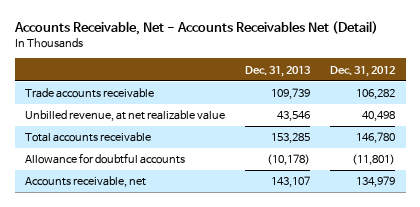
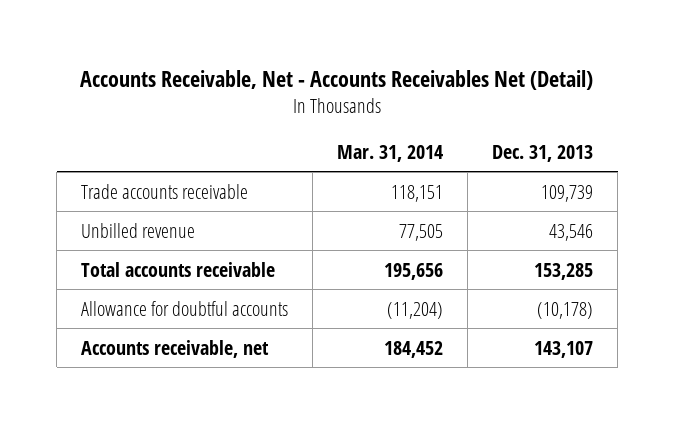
- | Dec. 31, 2013 | Dec. 31, 2012
+ | Mar. 31, 2014 | Dec. 31, 2013
- Unbilled revenue, at net realizable value | 43,546 | 40,498
+ Unbilled revenue | 77,505 | 43,546

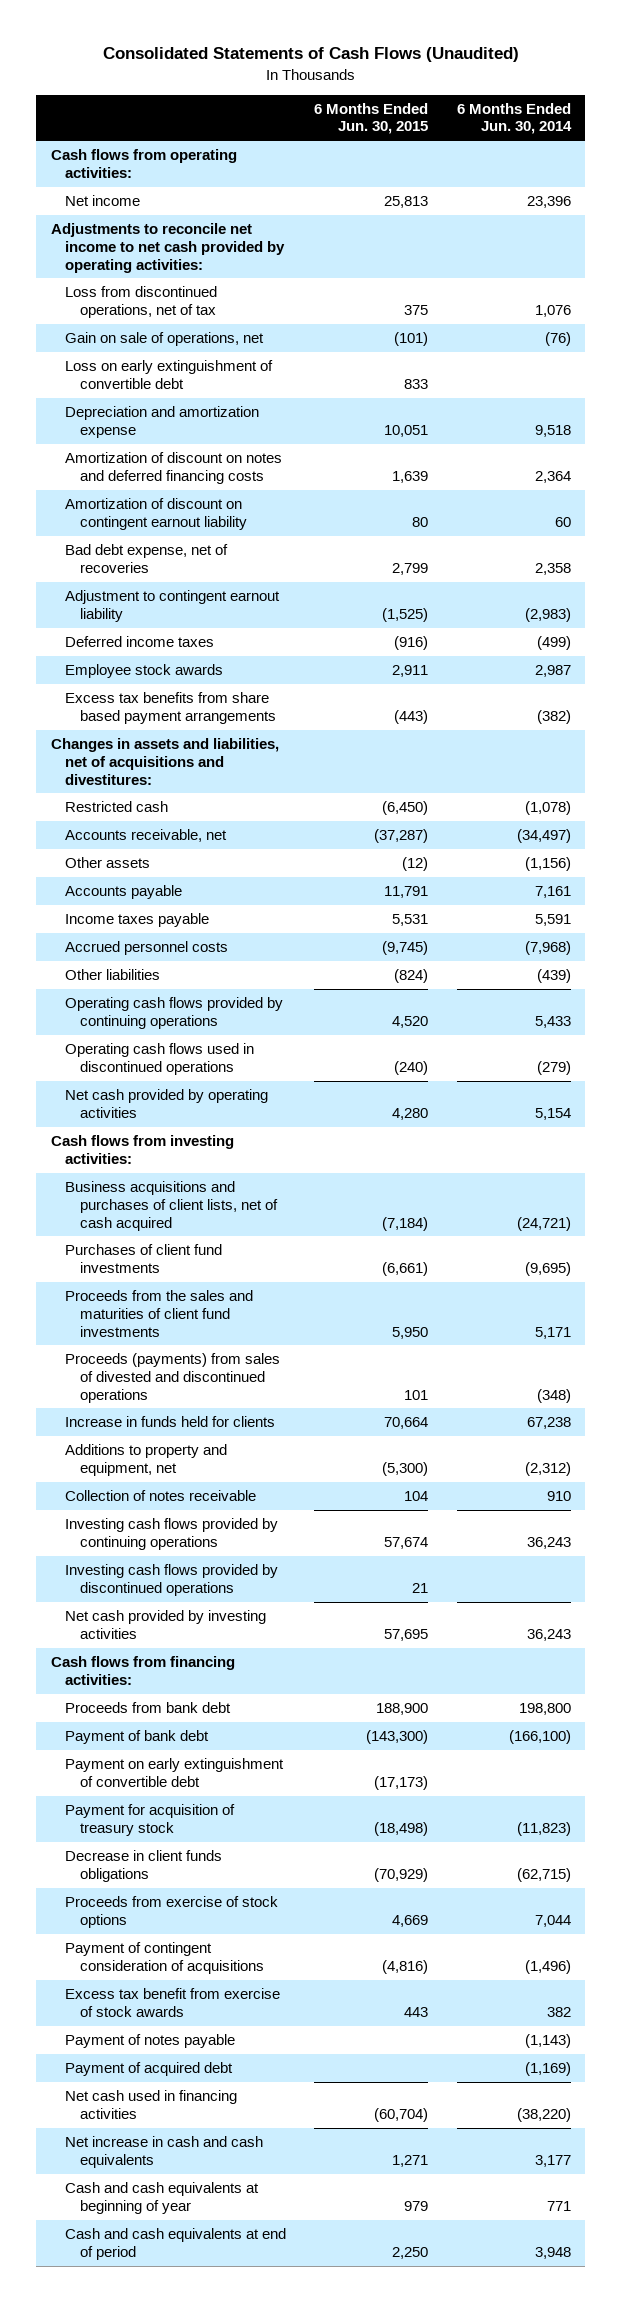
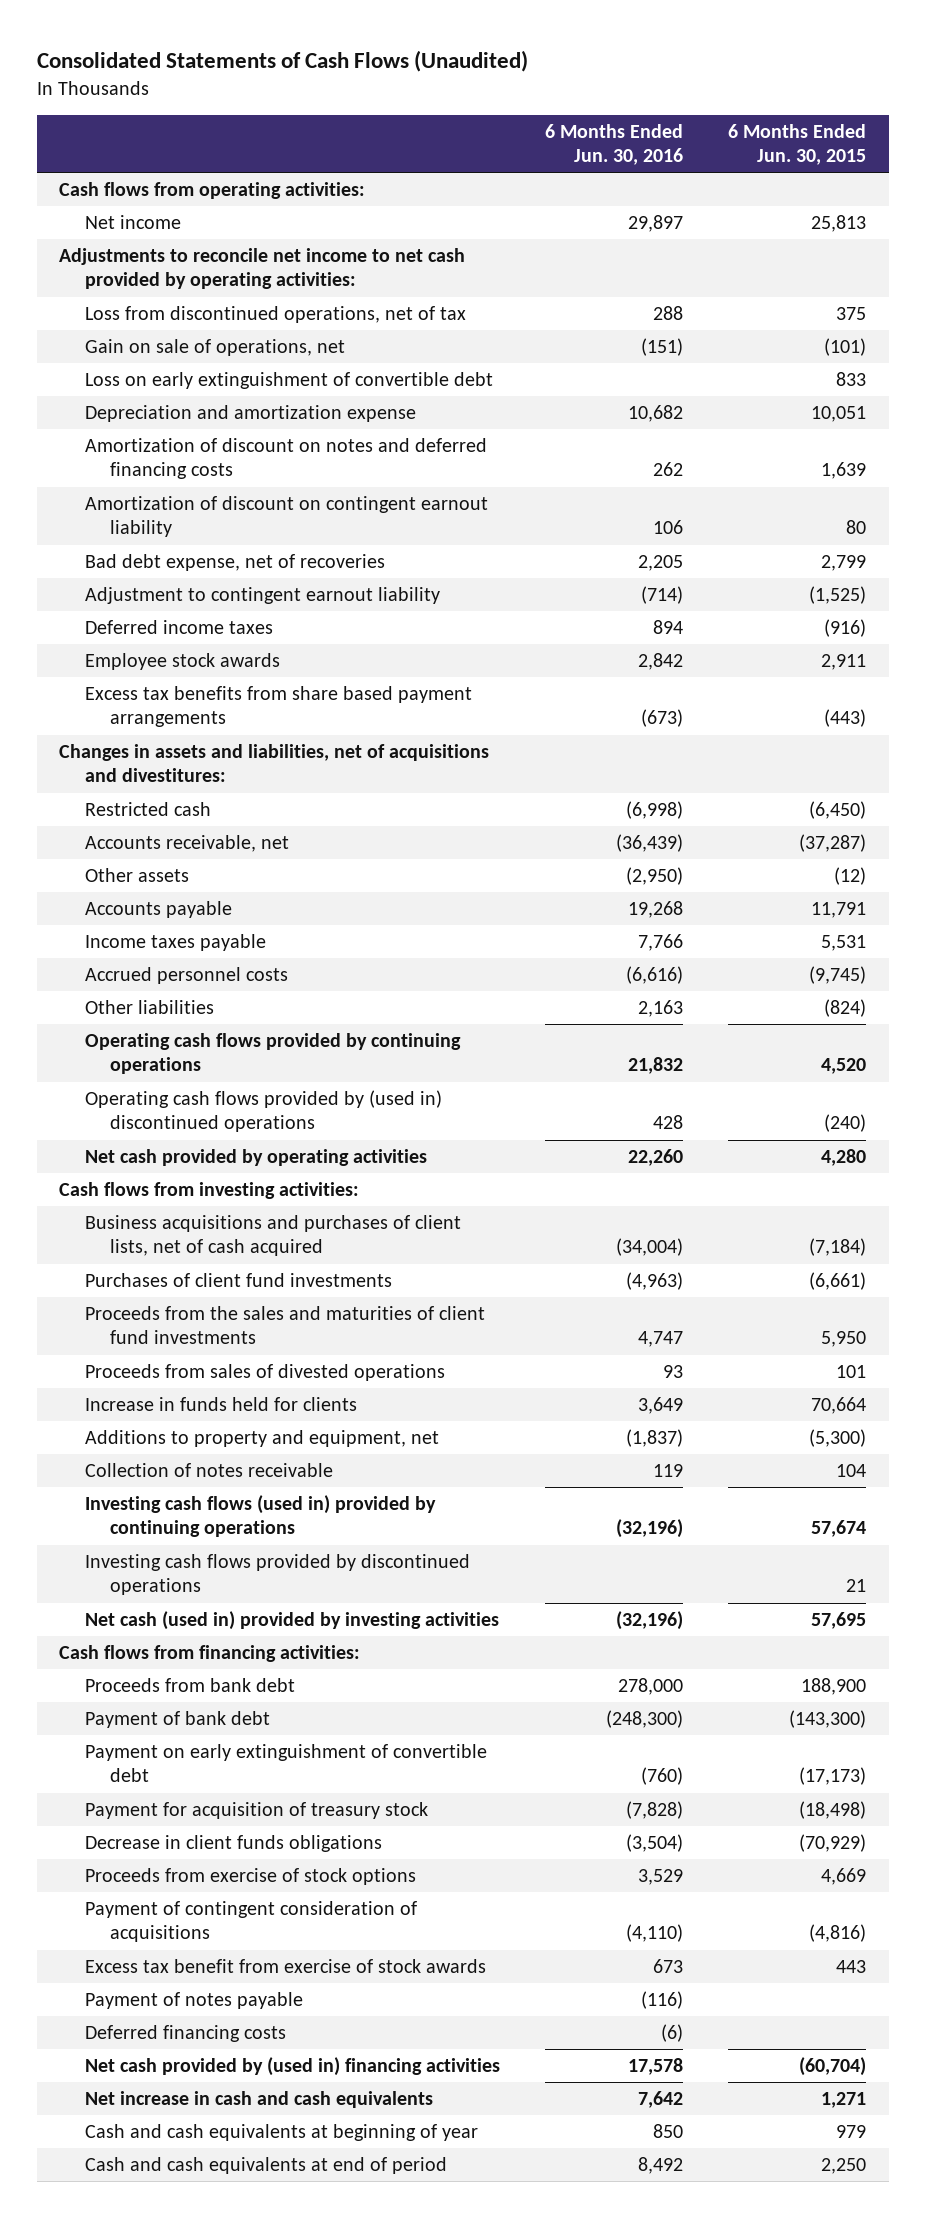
- | 6 Months Ended Jun. 30, 2015 | 6 Months Ended Jun. 30, 2014
+ | 6 Months Ended Jun. 30, 2016 | 6 Months Ended Jun. 30, 2015
- Operating cash flows used in discontinued operations | (240) | (279)
+ Operating cash flows provided by (used in) discontinued operations | 428 | (240)
- Proceeds (payments) from sales of divested and discontinued operations | 101 | (348)
+ Proceeds from sales of divested operations | 93 | 101
- Investing cash flows provided by continuing operations | 57,674 | 36,243
+ Investing cash flows (used in) provided by continuing operations | (32,196) | 57,674
- Net cash provided by investing activities | 57,695 | 36,243
+ Net cash (used in) provided by investing activities | (32,196) | 57,695
- Payment of acquired debt | | (1,169)
- Net cash used in financing activities | (60,704) | (38,220)
+ Deferred financing costs | (6) |
+ Net cash provided by (used in) financing activities | 17,578 | (60,704)

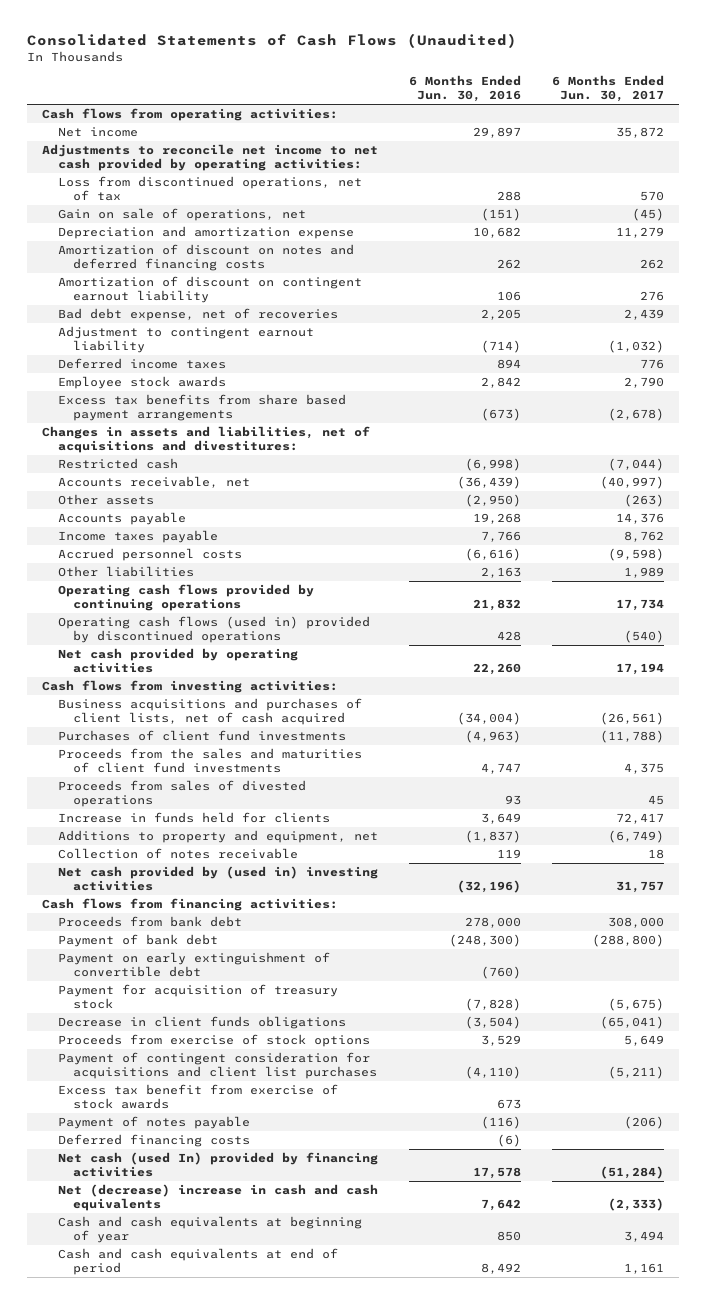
- | 6 Months Ended Jun. 30, 2016 | 6 Months Ended Jun. 30, 2015
+ | 6 Months Ended Jun. 30, 2016 | 6 Months Ended Jun. 30, 2017
- Loss on early extinguishment of convertible debt | | 833
- Operating cash flows provided by (used in) discontinued operations | 428 | (240)
+ Operating cash flows (used in) provided by discontinued operations | 428 | (540)
- Investing cash flows (used in) provided by continuing operations | (32,196) | 57,674
- Investing cash flows provided by discontinued operations | | 21
- Net cash (used in) provided by investing activities | (32,196) | 57,695
+ Net cash provided by (used in) investing activities | (32,196) | 31,757
- Payment of contingent consideration of acquisitions | (4,110) | (4,816)
+ Payment of contingent consideration for acquisitions and client list purchases | (4,110) | (5,211)
- Net cash provided by (used in) financing activities | 17,578 | (60,704)
- Net increase in cash and cash equivalents | 7,642 | 1,271
+ Net cash (used In) provided by financing activities | 17,578 | (51,284)
+ Net (decrease) increase in cash and cash equivalents | 7,642 | (2,333)

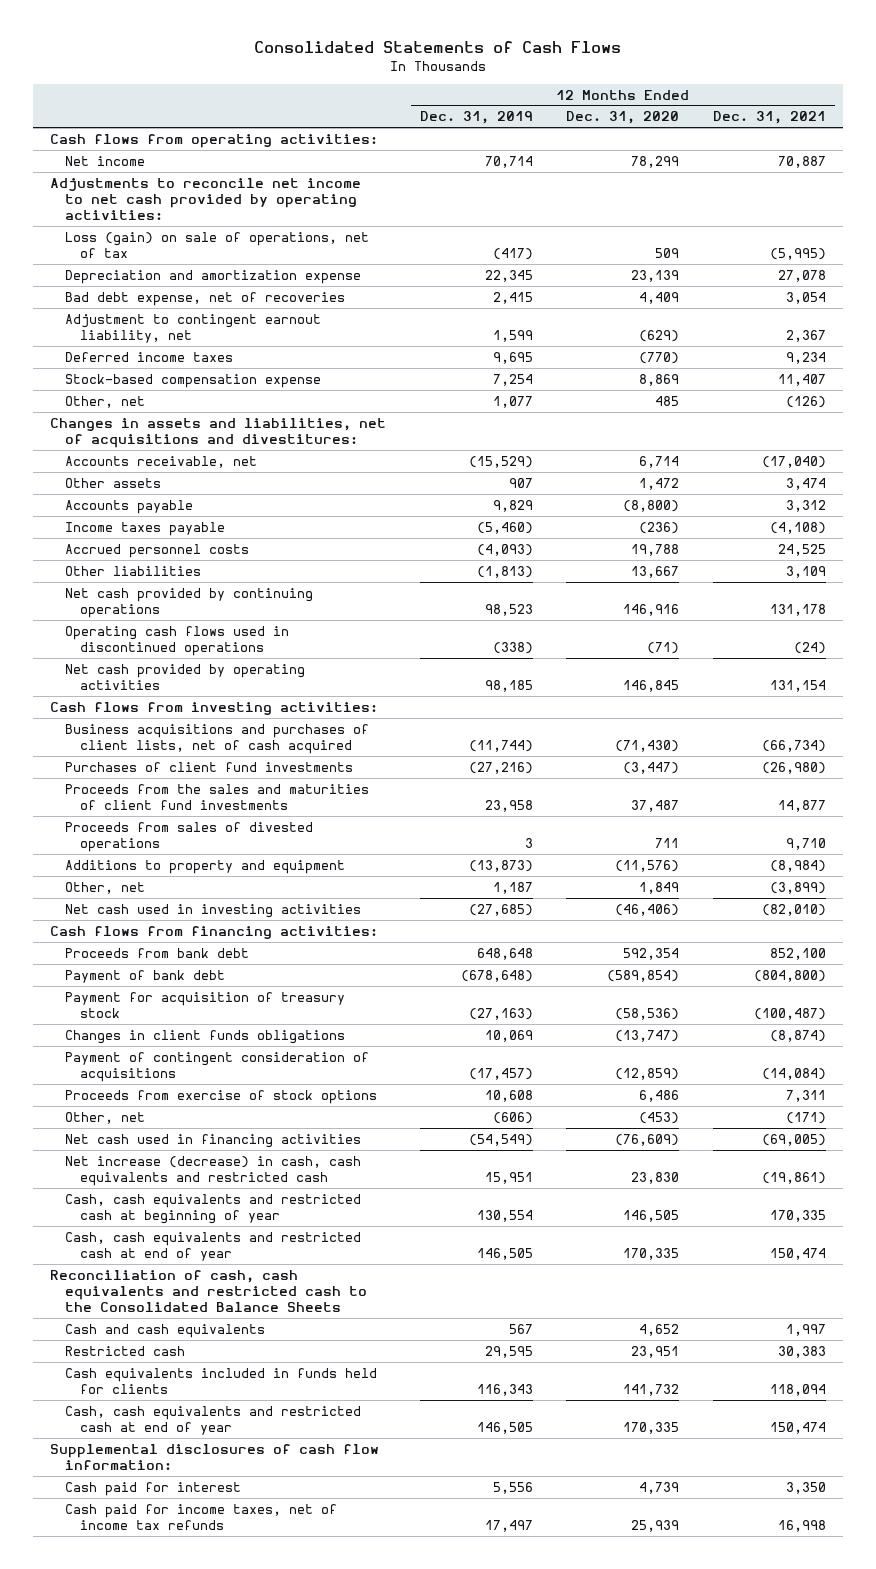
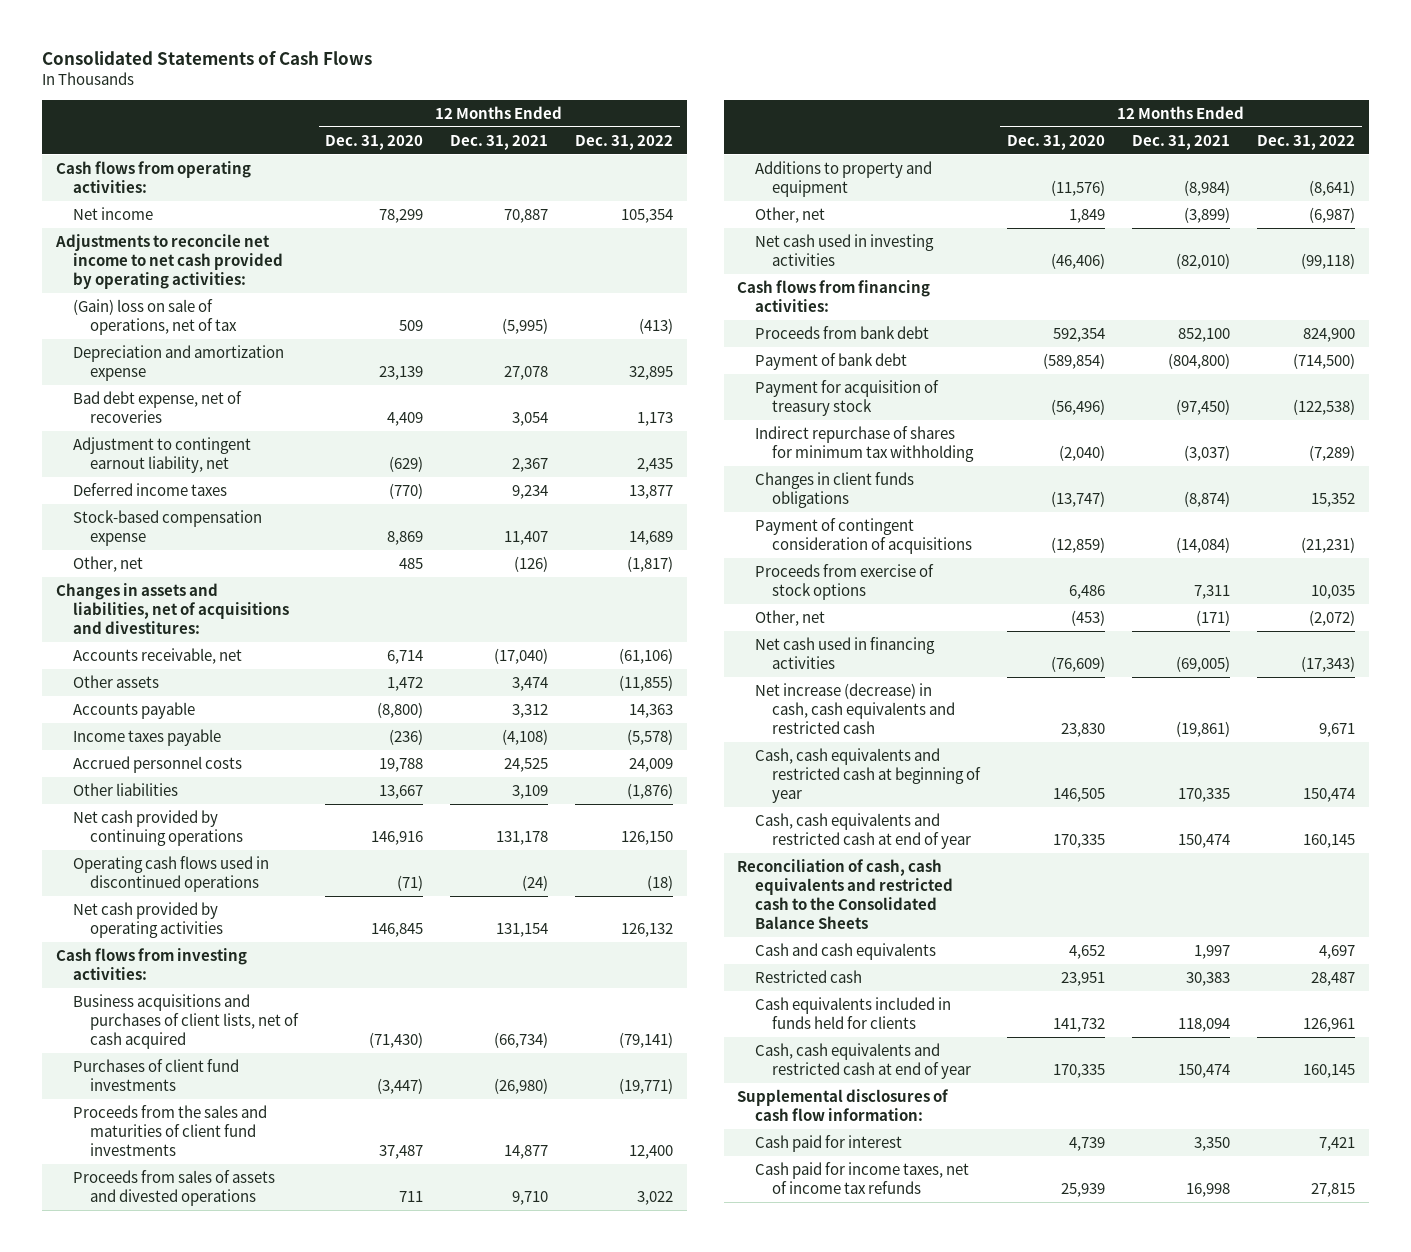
- | 12 Months Ended Dec. 31, 2019 | 12 Months Ended Dec. 31, 2020 | 12 Months Ended Dec. 31, 2021
+ | 12 Months Ended Dec. 31, 2020 | 12 Months Ended Dec. 31, 2021 | 12 Months Ended Dec. 31, 2022
- Loss (gain) on sale of operations, net of tax | (417) | 509 | (5,995)
+ (Gain) loss on sale of operations, net of tax | 509 | (5,995) | (413)
- Proceeds from sales of divested operations | 3 | 711 | 9,710
+ Proceeds from sales of assets and divested operations | 711 | 9,710 | 3,022
- Payment for acquisition of treasury stock | (27,163) | (58,536) | (100,487)
+ Payment for acquisition of treasury stock | (56,496) | (97,450) | (122,538)
+ Indirect repurchase of shares for minimum tax withholding | (2,040) | (3,037) | (7,289)

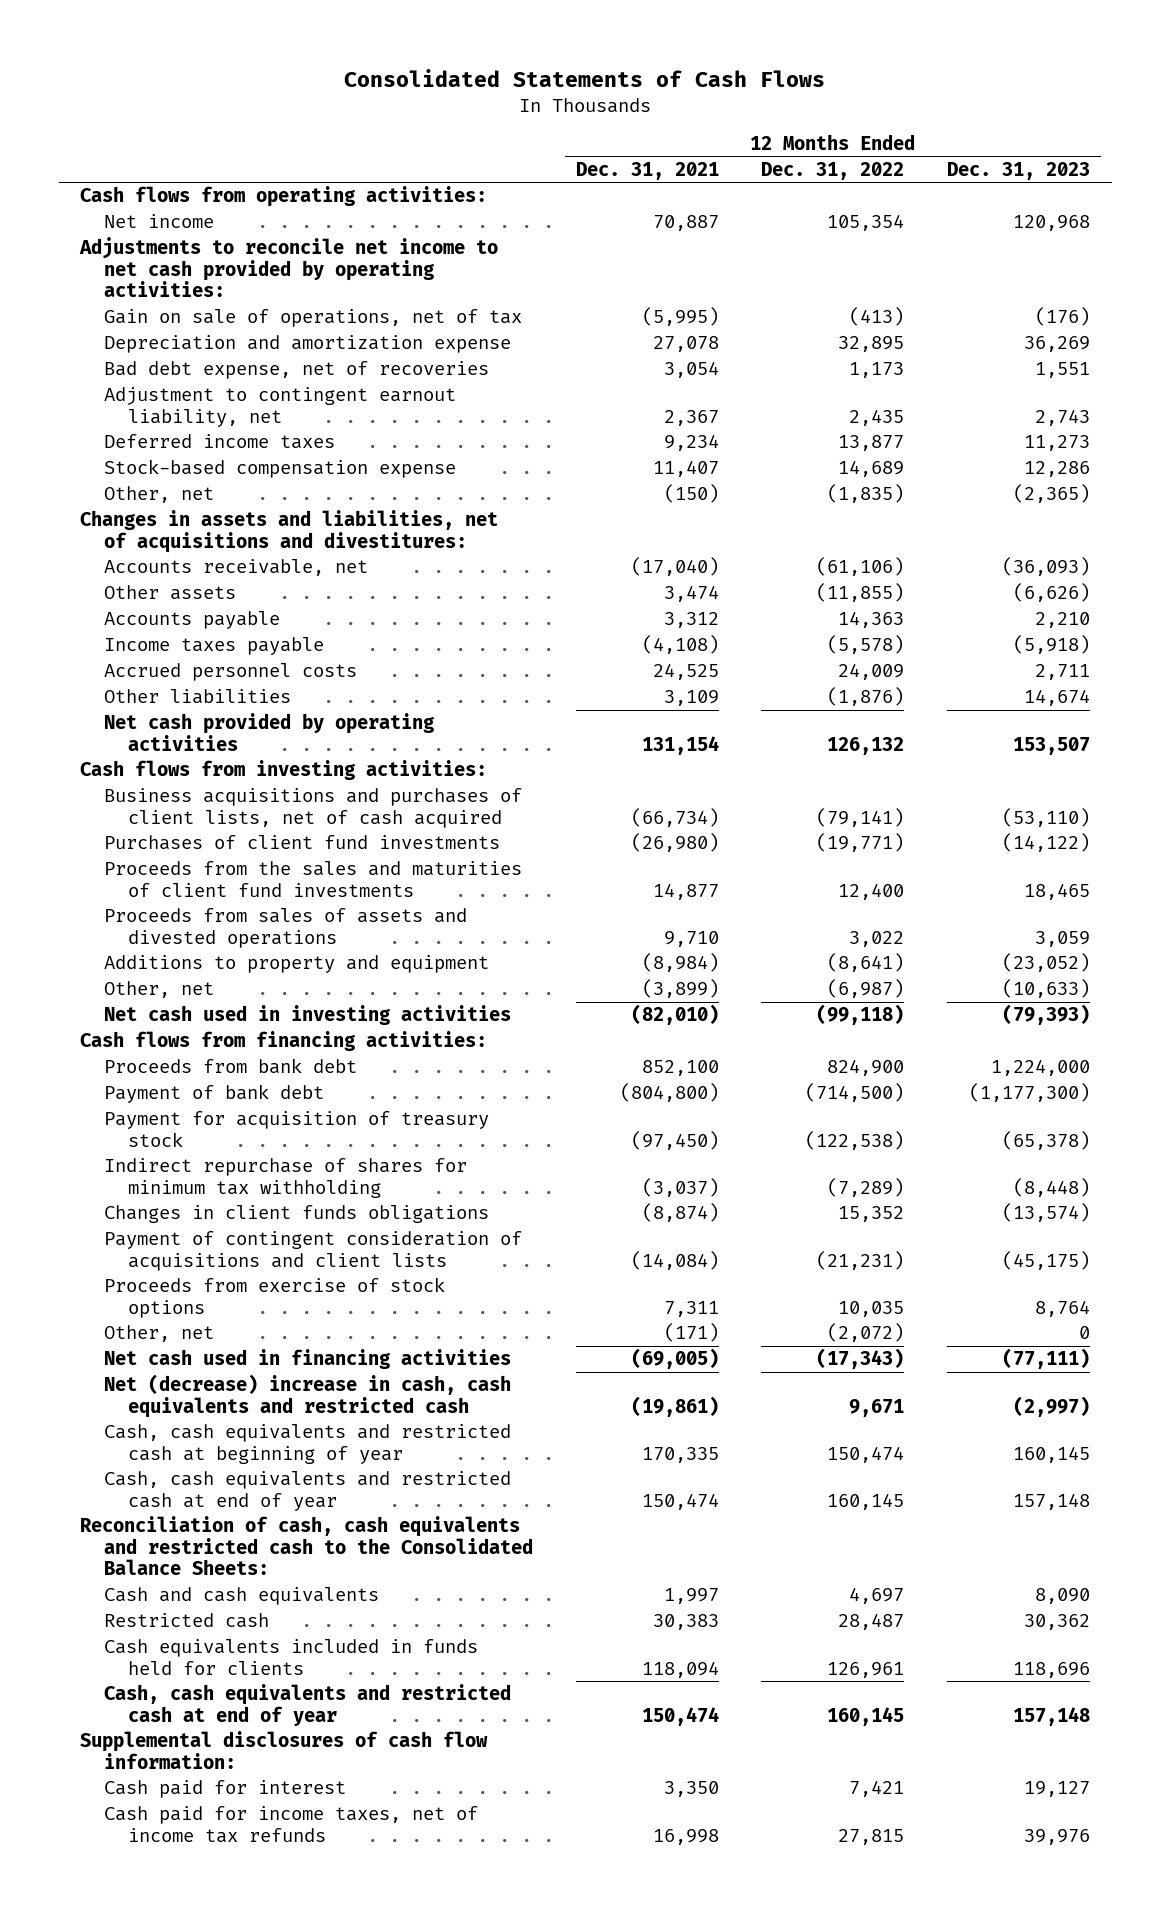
- | 12 Months Ended Dec. 31, 2020 | 12 Months Ended Dec. 31, 2021 | 12 Months Ended Dec. 31, 2022
+ | 12 Months Ended Dec. 31, 2021 | 12 Months Ended Dec. 31, 2022 | 12 Months Ended Dec. 31, 2023
- (Gain) loss on sale of operations, net of tax | 509 | (5,995) | (413)
+ Gain on sale of operations, net of tax | (5,995) | (413) | (176)
- Other, net | 485 | (126) | (1,817)
+ Other, net | (150) | (1,835) | (2,365)
- Net cash provided by continuing operations | 146,916 | 131,178 | 126,150
- Operating cash flows used in discontinued operations | (71) | (24) | (18)
- Payment of contingent consideration of acquisitions | (12,859) | (14,084) | (21,231)
+ Payment of contingent consideration of acquisitions and client lists | (14,084) | (21,231) | (45,175)
- Net increase (decrease) in cash, cash equivalents and restricted cash | 23,830 | (19,861) | 9,671
+ Net (decrease) increase in cash, cash equivalents and restricted cash | (19,861) | 9,671 | (2,997)
- Reconciliation of cash, cash equivalents and restricted cash to the Consolidated Balance Sheets
+ Reconciliation of cash, cash equivalents and restricted cash to the Consolidated Balance Sheets:

